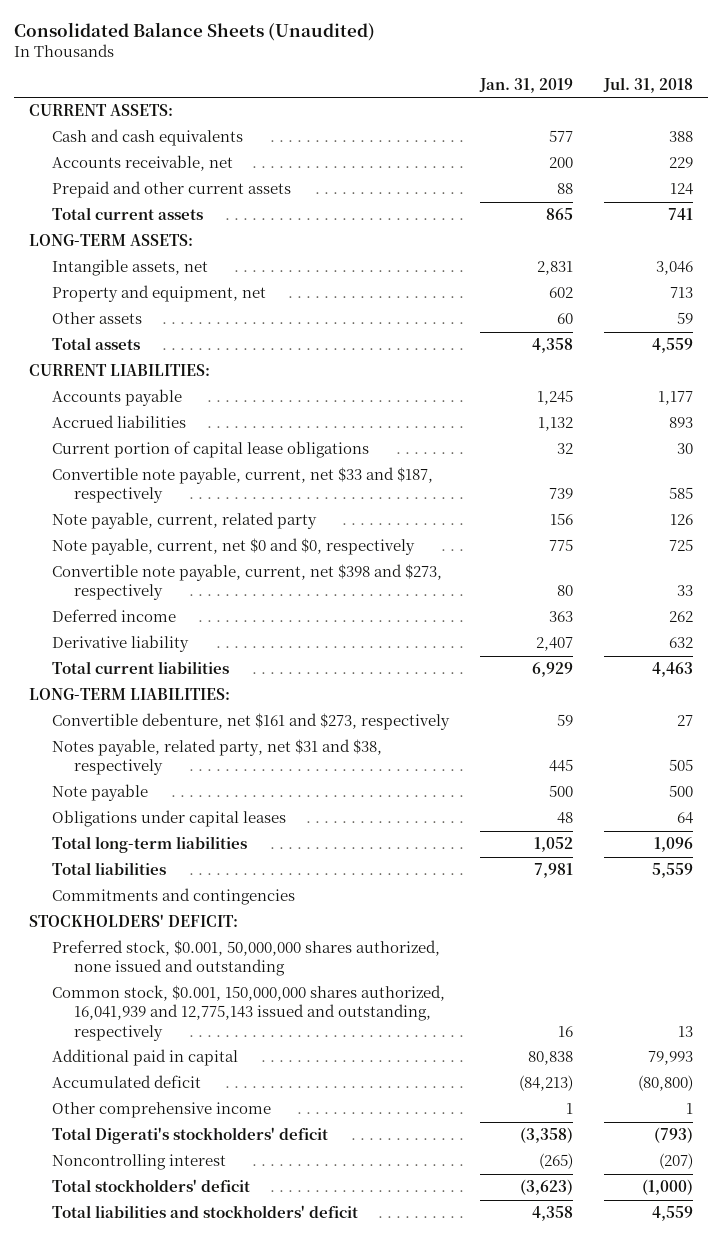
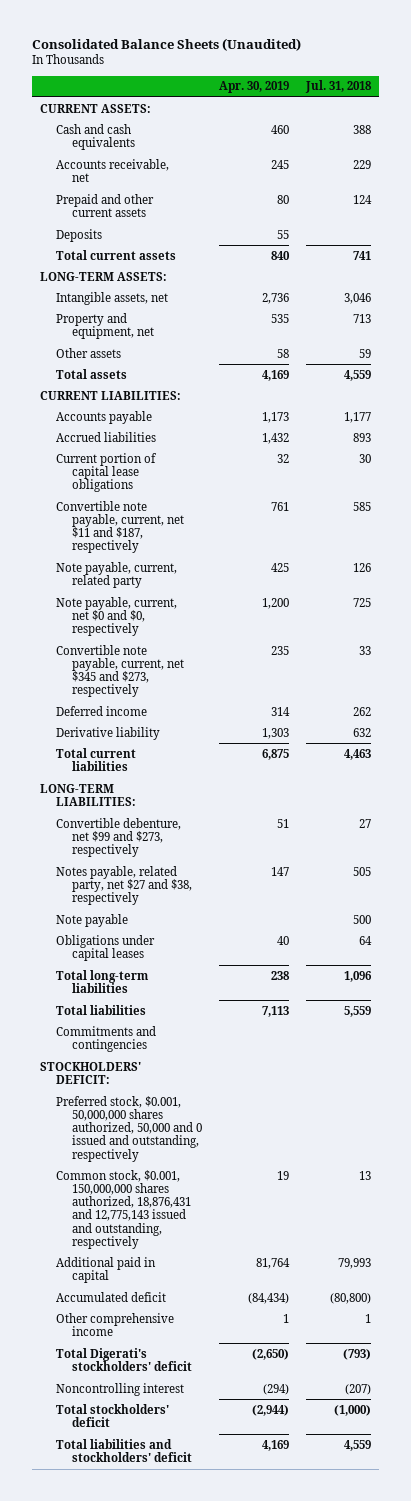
- | Jan. 31, 2019 | Jul. 31, 2018
+ | Apr. 30, 2019 | Jul. 31, 2018
+ Deposits | 55 |
- Convertible note payable, current, net $33 and $187, respectively | 739 | 585
+ Convertible note payable, current, net $11 and $187, respectively | 761 | 585
- Convertible note payable, current, net $398 and $273, respectively | 80 | 33
+ Convertible note payable, current, net $345 and $273, respectively | 235 | 33
- Convertible debenture, net $161 and $273, respectively | 59 | 27
- Notes payable, related party, net $31 and $38, respectively | 445 | 505
+ Convertible debenture, net $99 and $273, respectively | 51 | 27
+ Notes payable, related party, net $27 and $38, respectively | 147 | 505
- Preferred stock, $0.001, 50,000,000 shares authorized, none issued and outstanding
- Common stock, $0.001, 150,000,000 shares authorized, 16,041,939 and 12,775,143 issued and outstanding, respectively | 16 | 13
+ Preferred stock, $0.001, 50,000,000 shares authorized, 50,000 and 0 issued and outstanding, respectively
+ Common stock, $0.001, 150,000,000 shares authorized, 18,876,431 and 12,775,143 issued and outstanding, respectively | 19 | 13

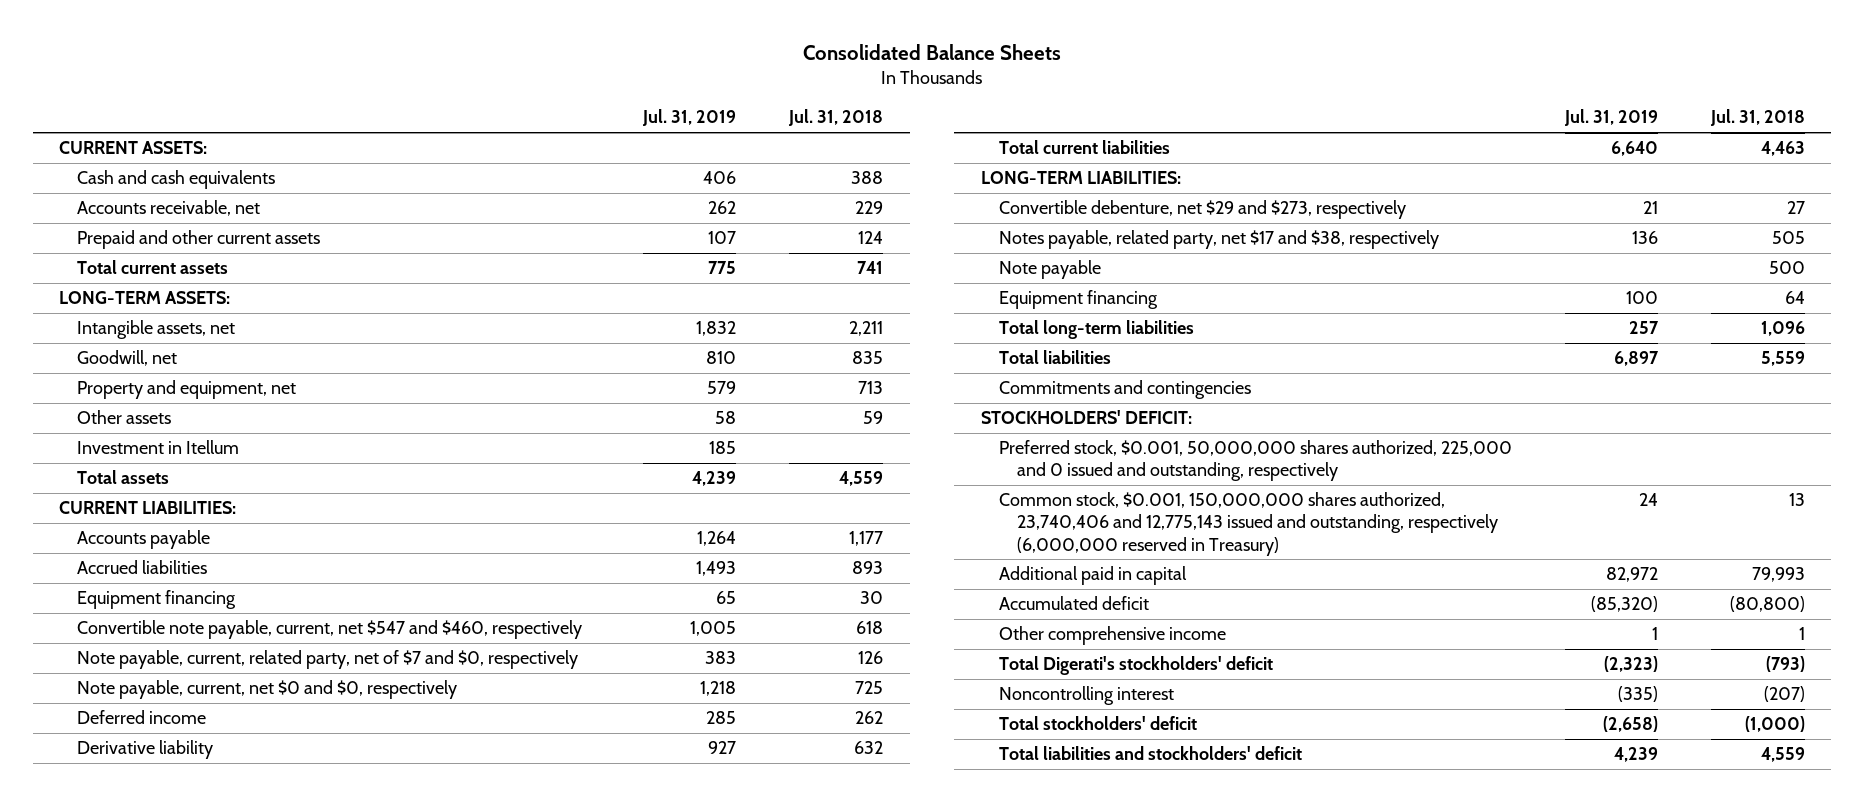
- Consolidated Balance Sheets (Unaudited)
+ Consolidated Balance Sheets
- | Apr. 30, 2019 | Jul. 31, 2018
+ | Jul. 31, 2019 | Jul. 31, 2018
- Deposits | 55 |
- Intangible assets, net | 2,736 | 3,046
+ Intangible assets, net | 1,832 | 2,211
+ Goodwill, net | 810 | 835
+ Investment in Itellum | 185 |
- Current portion of capital lease obligations | 32 | 30
- Convertible note payable, current, net $11 and $187, respectively | 761 | 585
- Note payable, current, related party | 425 | 126
+ Equipment financing | 65 | 30
+ Convertible note payable, current, net $547 and $460, respectively | 1,005 | 618
+ Note payable, current, related party, net of $7 and $0, respectively | 383 | 126
- Convertible note payable, current, net $345 and $273, respectively | 235 | 33
- Convertible debenture, net $99 and $273, respectively | 51 | 27
- Notes payable, related party, net $27 and $38, respectively | 147 | 505
+ Convertible debenture, net $29 and $273, respectively | 21 | 27
+ Notes payable, related party, net $17 and $38, respectively | 136 | 505
- Obligations under capital leases | 40 | 64
+ Equipment financing | 100 | 64
- Preferred stock, $0.001, 50,000,000 shares authorized, 50,000 and 0 issued and outstanding, respectively
- Common stock, $0.001, 150,000,000 shares authorized, 18,876,431 and 12,775,143 issued and outstanding, respectively | 19 | 13
+ Preferred stock, $0.001, 50,000,000 shares authorized, 225,000 and 0 issued and outstanding, respectively
+ Common stock, $0.001, 150,000,000 shares authorized, 23,740,406 and 12,775,143 issued and outstanding, respectively (6,000,000 reserved in Treasury) | 24 | 13

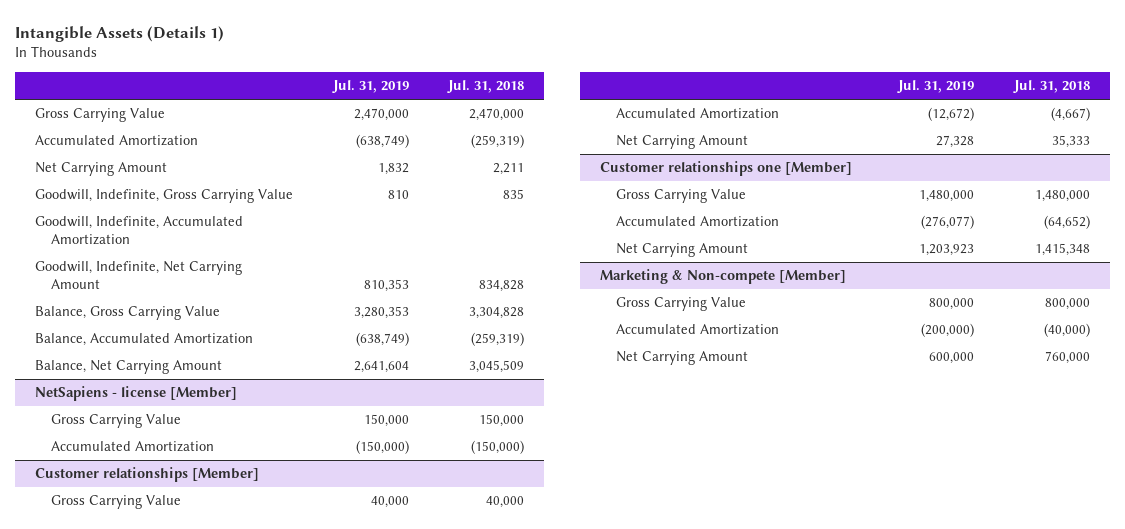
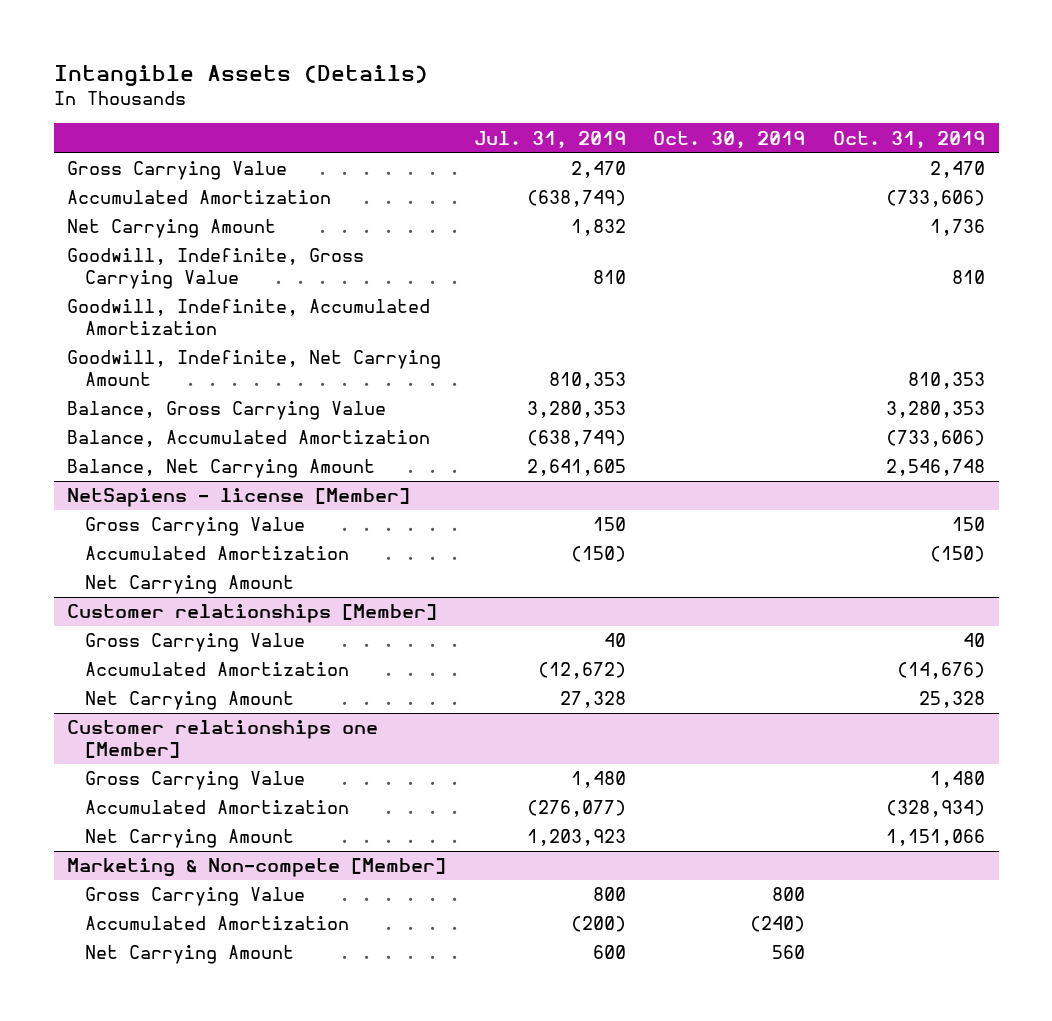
- Intangible Assets (Details 1)
+ Intangible Assets (Details)
- | Jul. 31, 2019 | Jul. 31, 2018
+ | Jul. 31, 2019 | Oct. 30, 2019 | Oct. 31, 2019
- Gross Carrying Value | 2,470,000 | 2,470,000
+ Gross Carrying Value | 2,470 | | 2,470
- Balance, Net Carrying Amount | 2,641,604 | 3,045,509
+ Balance, Net Carrying Amount | 2,641,605 | | 2,546,748
@ NetSapiens - license [Member]
- Gross Carrying Value | 150,000 | 150,000
- Accumulated Amortization | (150,000) | (150,000)
+ Gross Carrying Value | 150 | | 150
+ Accumulated Amortization | (150) | | (150)
+ Net Carrying Amount
@ Customer relationships [Member]
- Gross Carrying Value | 40,000 | 40,000
+ Gross Carrying Value | 40 | | 40
@ Customer relationships one [Member]
- Gross Carrying Value | 1,480,000 | 1,480,000
+ Gross Carrying Value | 1,480 | | 1,480
@ Marketing & Non-compete [Member]
- Gross Carrying Value | 800,000 | 800,000
- Accumulated Amortization | (200,000) | (40,000)
- Net Carrying Amount | 600,000 | 760,000
+ Gross Carrying Value | 800 | 800 |
+ Accumulated Amortization | (200) | (240) |
+ Net Carrying Amount | 600 | 560 |

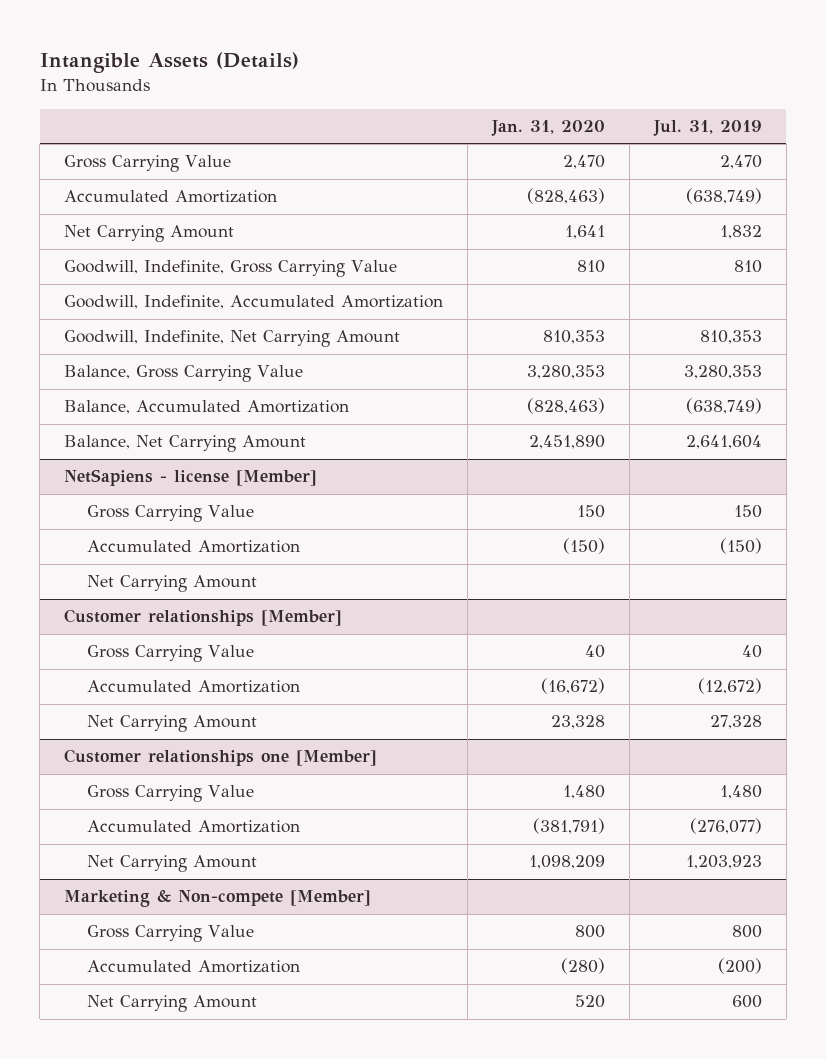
- | Jul. 31, 2019 | Oct. 30, 2019 | Oct. 31, 2019
+ | Jan. 31, 2020 | Jul. 31, 2019
- Balance, Net Carrying Amount | 2,641,605 | | 2,546,748
+ Balance, Net Carrying Amount | 2,451,890 | 2,641,604

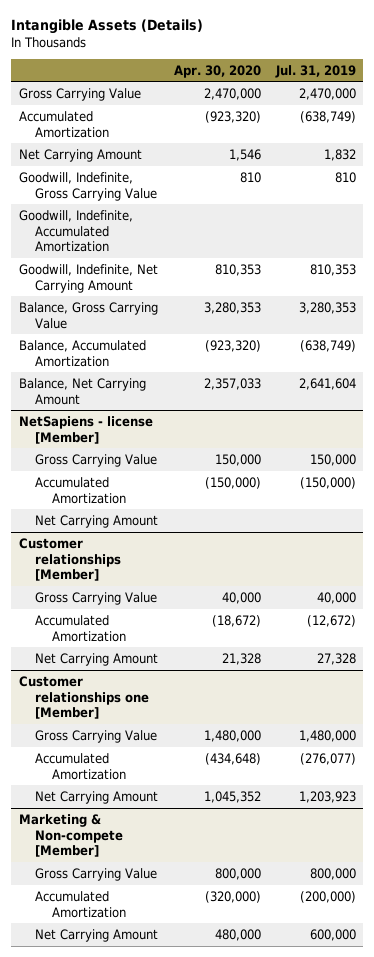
- | Jan. 31, 2020 | Jul. 31, 2019
+ | Apr. 30, 2020 | Jul. 31, 2019
- Gross Carrying Value | 2,470 | 2,470
+ Gross Carrying Value | 2,470,000 | 2,470,000
@ NetSapiens - license [Member]
- Gross Carrying Value | 150 | 150
- Accumulated Amortization | (150) | (150)
+ Gross Carrying Value | 150,000 | 150,000
+ Accumulated Amortization | (150,000) | (150,000)
@ Customer relationships [Member]
- Gross Carrying Value | 40 | 40
+ Gross Carrying Value | 40,000 | 40,000
@ Customer relationships one [Member]
- Gross Carrying Value | 1,480 | 1,480
+ Gross Carrying Value | 1,480,000 | 1,480,000
@ Marketing & Non-compete [Member]
- Gross Carrying Value | 800 | 800
- Accumulated Amortization | (280) | (200)
- Net Carrying Amount | 520 | 600
+ Gross Carrying Value | 800,000 | 800,000
+ Accumulated Amortization | (320,000) | (200,000)
+ Net Carrying Amount | 480,000 | 600,000

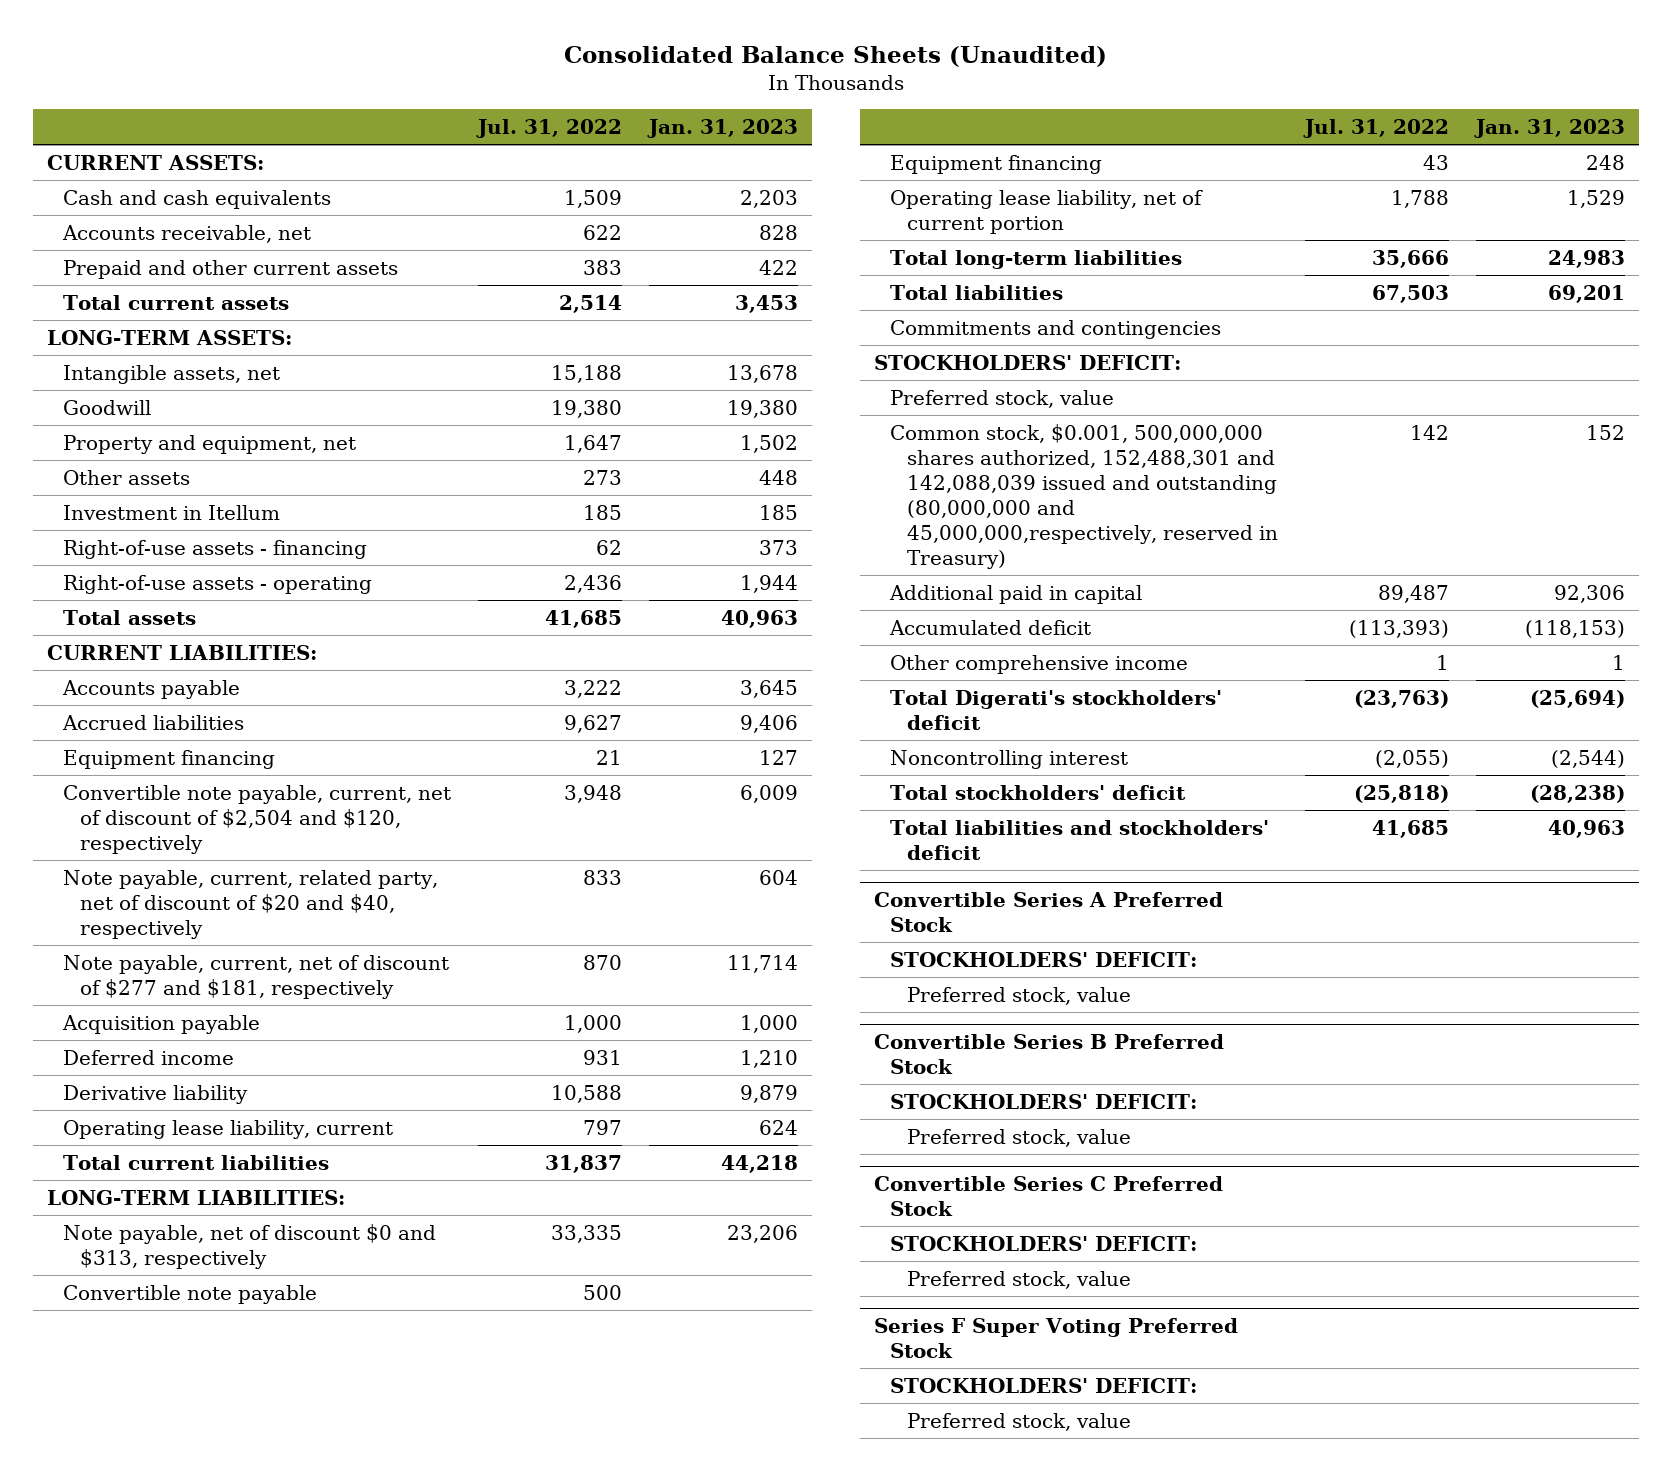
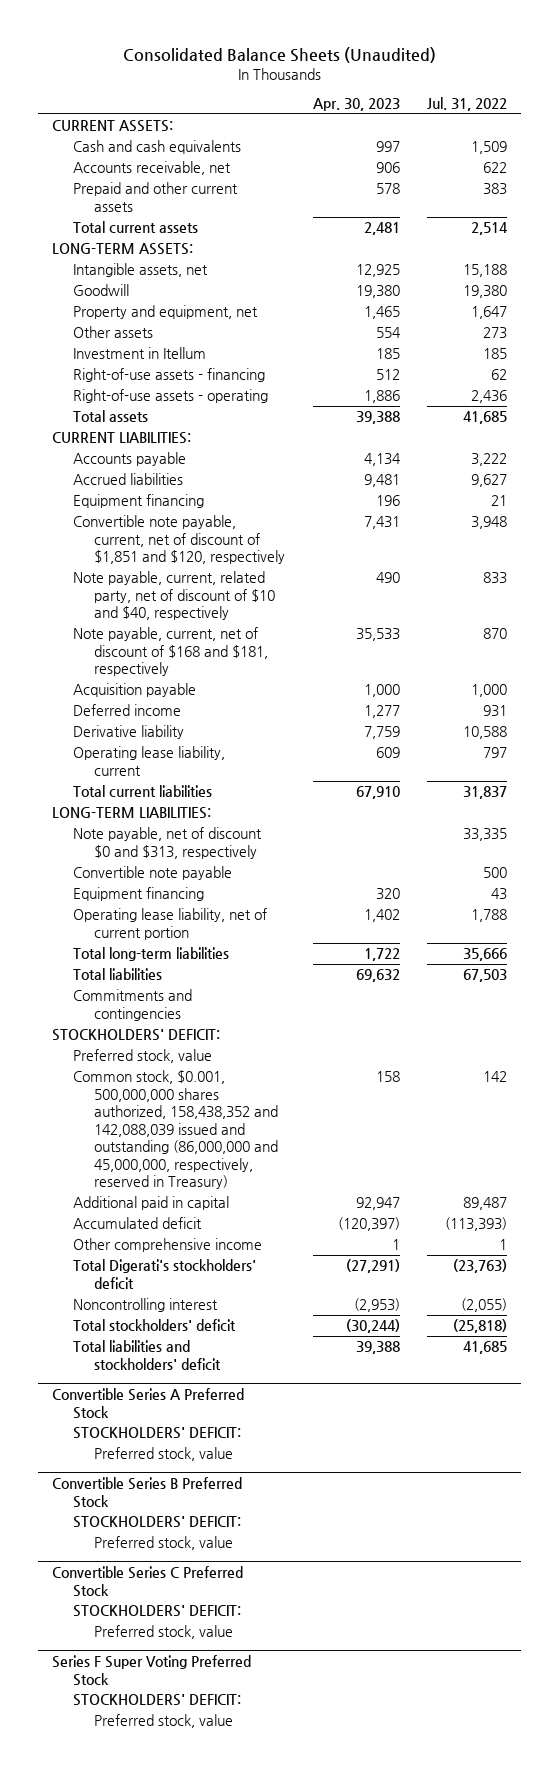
- | Jul. 31, 2022 | Jan. 31, 2023
+ | Apr. 30, 2023 | Jul. 31, 2022
- Convertible note payable, current, net of discount of $2,504 and $120, respectively | 3,948 | 6,009
- Note payable, current, related party, net of discount of $20 and $40, respectively | 833 | 604
- Note payable, current, net of discount of $277 and $181, respectively | 870 | 11,714
+ Convertible note payable, current, net of discount of $1,851 and $120, respectively | 7,431 | 3,948
+ Note payable, current, related party, net of discount of $10 and $40, respectively | 490 | 833
+ Note payable, current, net of discount of $168 and $181, respectively | 35,533 | 870
- Common stock, $0.001, 500,000,000 shares authorized, 152,488,301 and 142,088,039 issued and outstanding (80,000,000 and 45,000,000,respectively, reserved in Treasury) | 142 | 152
+ Common stock, $0.001, 500,000,000 shares authorized, 158,438,352 and 142,088,039 issued and outstanding (86,000,000 and 45,000,000, respectively, reserved in Treasury) | 158 | 142

